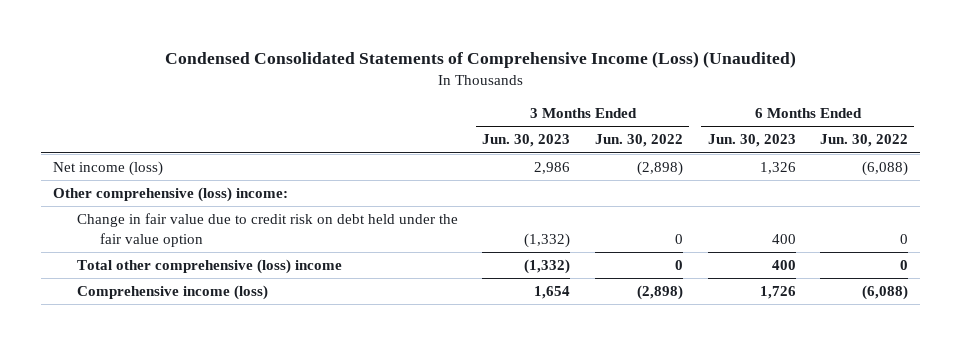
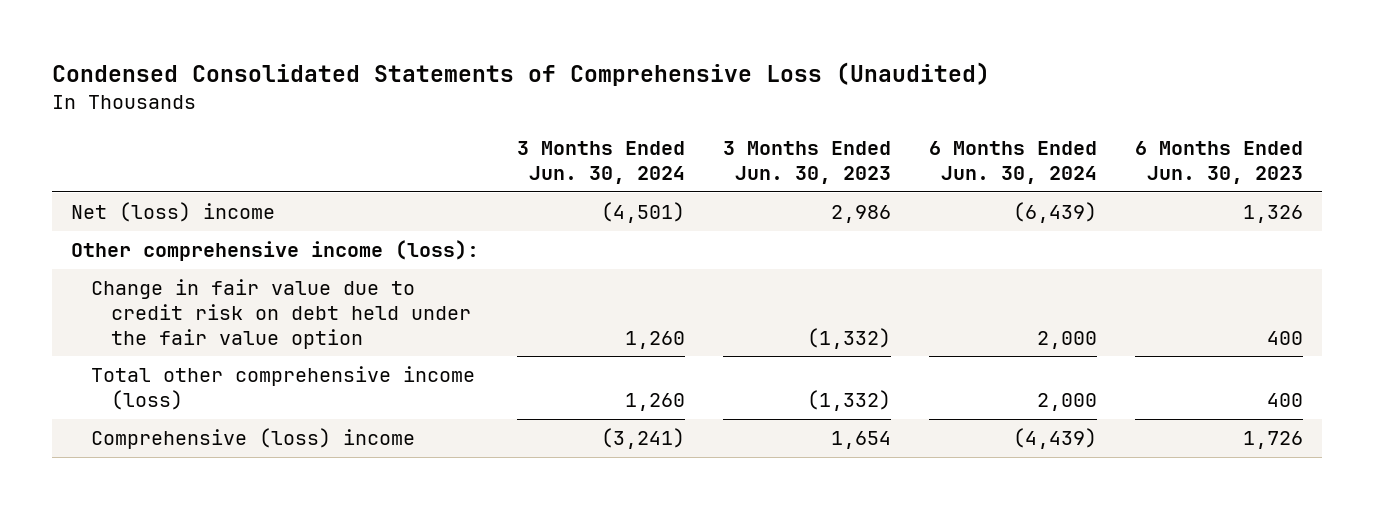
- Condensed Consolidated Statements of Comprehensive Income (Loss) (Unaudited)
+ Condensed Consolidated Statements of Comprehensive Loss (Unaudited)
- | 3 Months Ended Jun. 30, 2023 | 3 Months Ended Jun. 30, 2022 | 6 Months Ended Jun. 30, 2023 | 6 Months Ended Jun. 30, 2022
+ | 3 Months Ended Jun. 30, 2024 | 3 Months Ended Jun. 30, 2023 | 6 Months Ended Jun. 30, 2024 | 6 Months Ended Jun. 30, 2023
- Net income (loss) | 2,986 | (2,898) | 1,326 | (6,088)
- Other comprehensive (loss) income:
+ Net (loss) income | (4,501) | 2,986 | (6,439) | 1,326
+ Other comprehensive income (loss):
- Total other comprehensive (loss) income | (1,332) | 0 | 400 | 0
- Comprehensive income (loss) | 1,654 | (2,898) | 1,726 | (6,088)
+ Total other comprehensive income (loss) | 1,260 | (1,332) | 2,000 | 400
+ Comprehensive (loss) income | (3,241) | 1,654 | (4,439) | 1,726

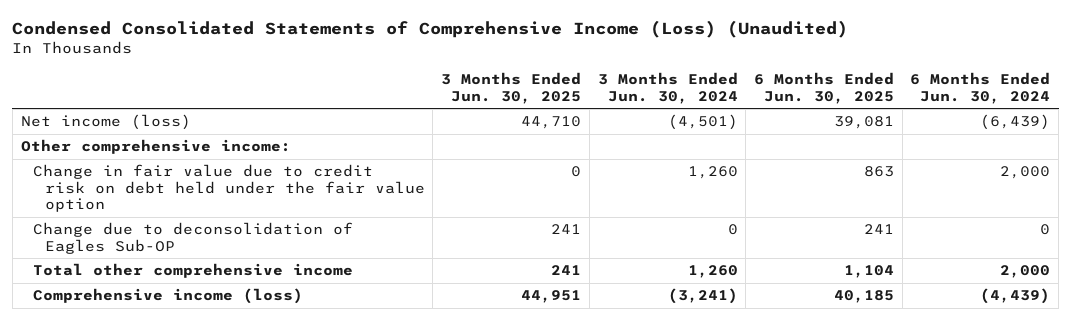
- Condensed Consolidated Statements of Comprehensive Loss (Unaudited)
+ Condensed Consolidated Statements of Comprehensive Income (Loss) (Unaudited)
- | 3 Months Ended Jun. 30, 2024 | 3 Months Ended Jun. 30, 2023 | 6 Months Ended Jun. 30, 2024 | 6 Months Ended Jun. 30, 2023
+ | 3 Months Ended Jun. 30, 2025 | 3 Months Ended Jun. 30, 2024 | 6 Months Ended Jun. 30, 2025 | 6 Months Ended Jun. 30, 2024
- Net (loss) income | (4,501) | 2,986 | (6,439) | 1,326
- Other comprehensive income (loss):
+ Net income (loss) | 44,710 | (4,501) | 39,081 | (6,439)
+ Other comprehensive income:
- Total other comprehensive income (loss) | 1,260 | (1,332) | 2,000 | 400
- Comprehensive (loss) income | (3,241) | 1,654 | (4,439) | 1,726
+ Change due to deconsolidation of Eagles Sub-OP | 241 | 0 | 241 | 0
+ Total other comprehensive income | 241 | 1,260 | 1,104 | 2,000
+ Comprehensive income (loss) | 44,951 | (3,241) | 40,185 | (4,439)

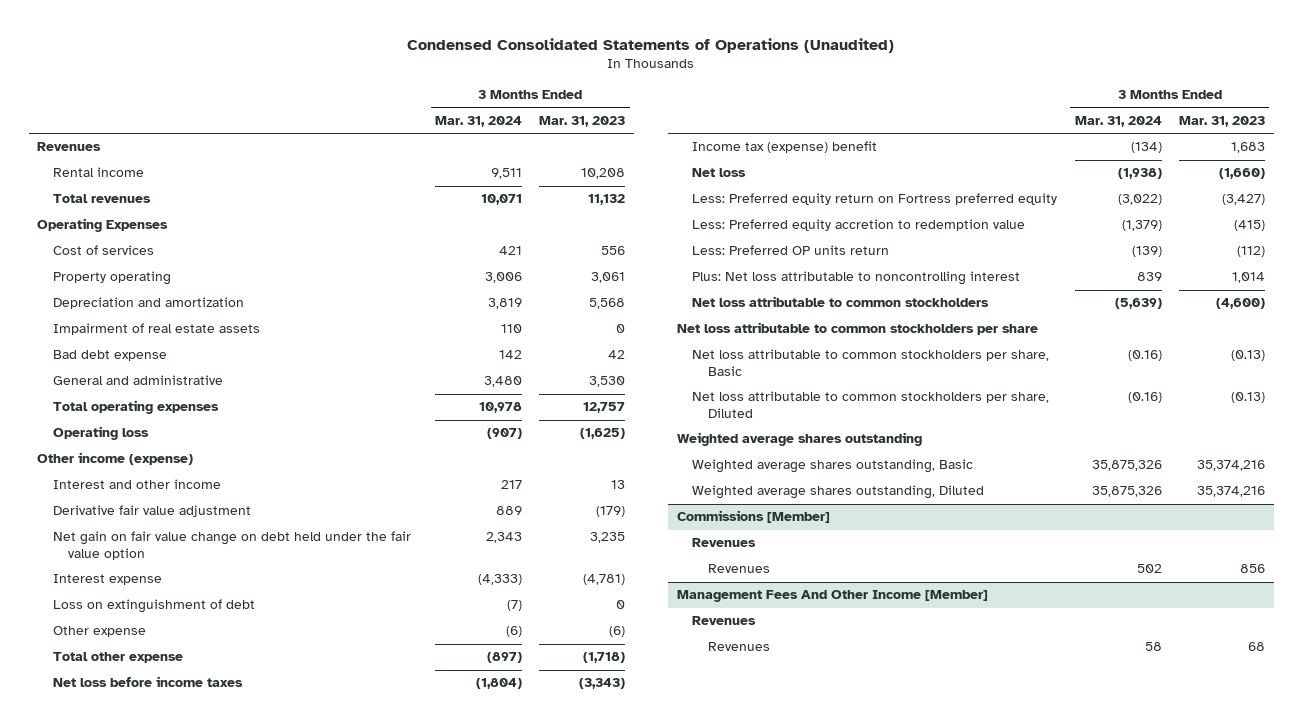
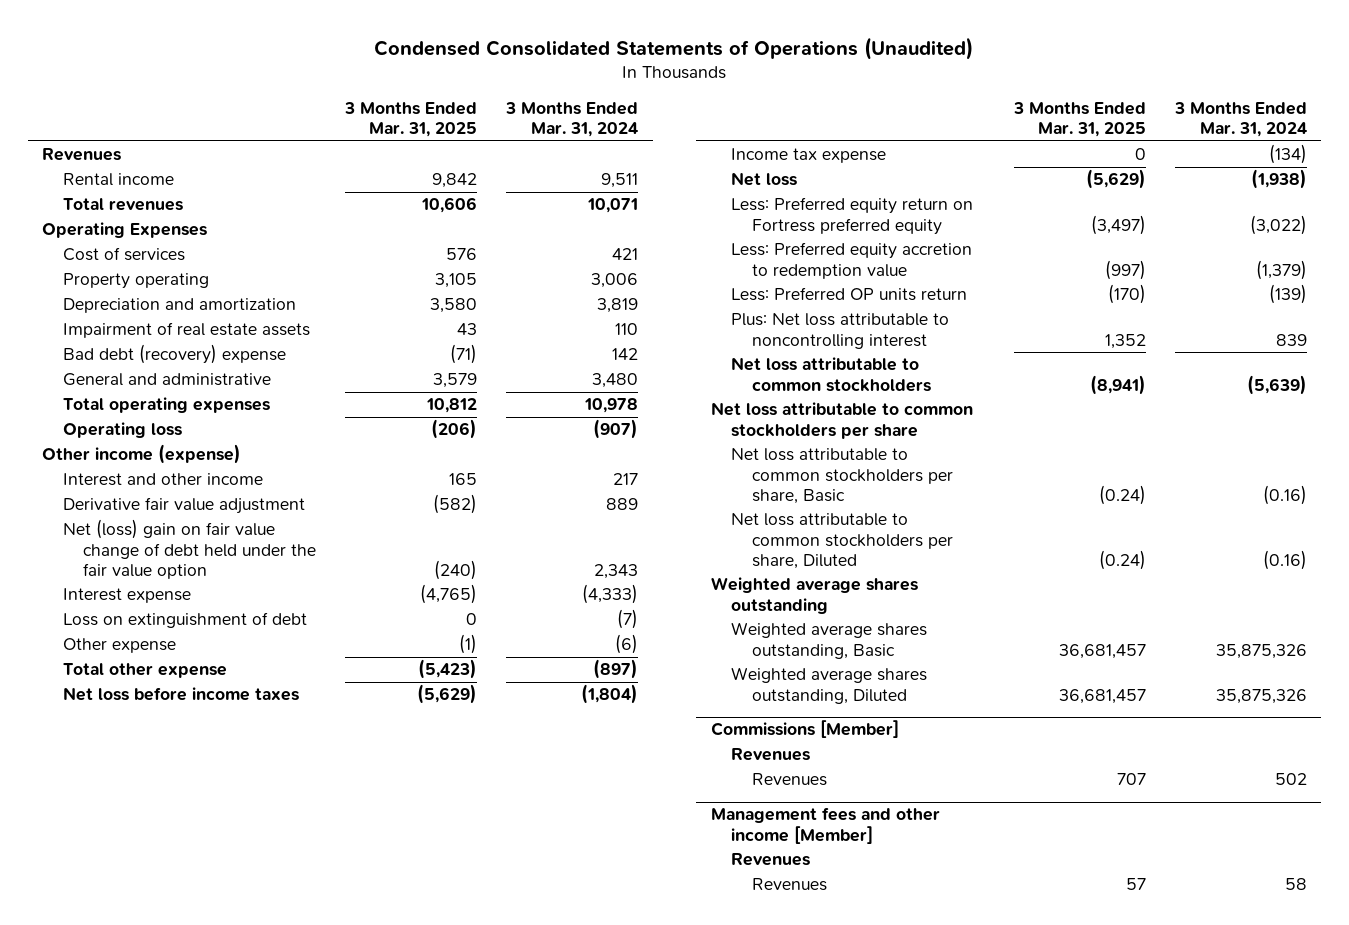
- | 3 Months Ended Mar. 31, 2024 | 3 Months Ended Mar. 31, 2023
+ | 3 Months Ended Mar. 31, 2025 | 3 Months Ended Mar. 31, 2024
- Bad debt expense | 142 | 42
+ Bad debt (recovery) expense | (71) | 142
- Net gain on fair value change on debt held under the fair value option | 2,343 | 3,235
+ Net (loss) gain on fair value change of debt held under the fair value option | (240) | 2,343
- Income tax (expense) benefit | (134) | 1,683
+ Income tax expense | 0 | (134)
- Management Fees And Other Income [Member]
+ Management fees and other income [Member]

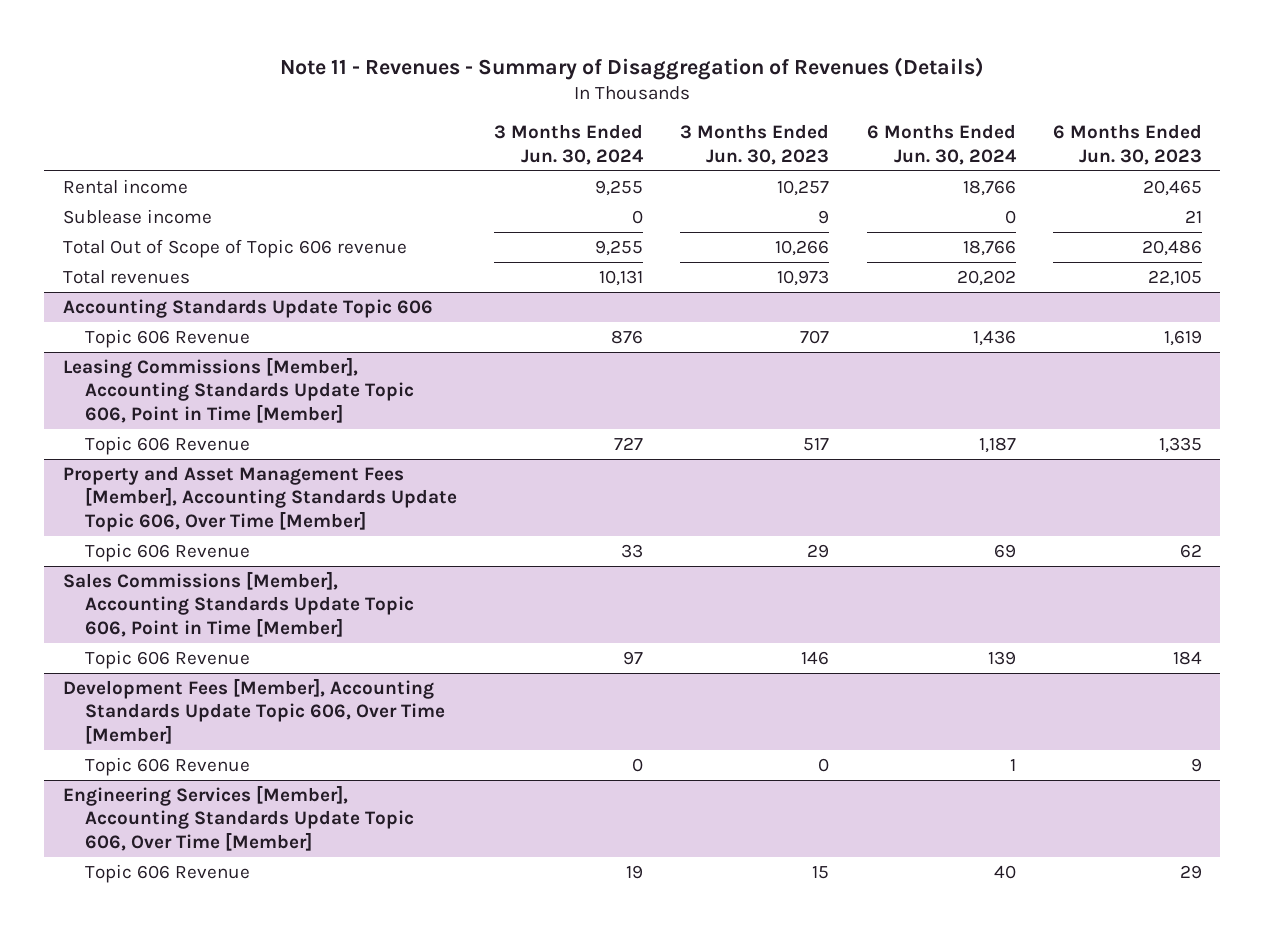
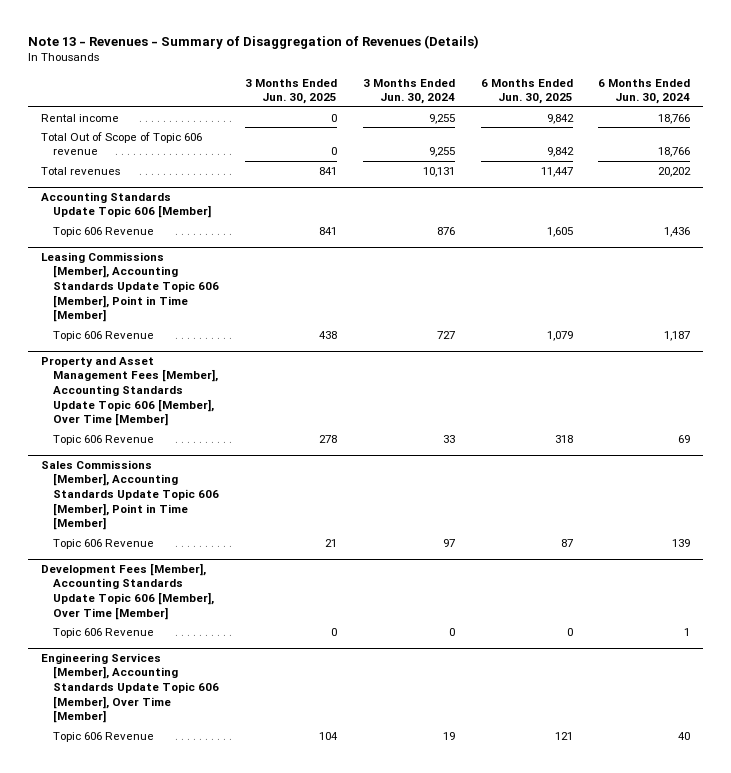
- Note 11 - Revenues - Summary of Disaggregation of Revenues (Details)
+ Note 13 - Revenues - Summary of Disaggregation of Revenues (Details)
- | 3 Months Ended Jun. 30, 2024 | 3 Months Ended Jun. 30, 2023 | 6 Months Ended Jun. 30, 2024 | 6 Months Ended Jun. 30, 2023
+ | 3 Months Ended Jun. 30, 2025 | 3 Months Ended Jun. 30, 2024 | 6 Months Ended Jun. 30, 2025 | 6 Months Ended Jun. 30, 2024
- Sublease income | 0 | 9 | 0 | 21
- Accounting Standards Update Topic 606
+ Accounting Standards Update Topic 606 [Member]
- Leasing Commissions [Member], Accounting Standards Update Topic 606, Point in Time [Member]
+ Leasing Commissions [Member], Accounting Standards Update Topic 606 [Member], Point in Time [Member]
- Property and Asset Management Fees [Member], Accounting Standards Update Topic 606, Over Time [Member]
+ Property and Asset Management Fees [Member], Accounting Standards Update Topic 606 [Member], Over Time [Member]
- Sales Commissions [Member], Accounting Standards Update Topic 606, Point in Time [Member]
+ Sales Commissions [Member], Accounting Standards Update Topic 606 [Member], Point in Time [Member]
- Development Fees [Member], Accounting Standards Update Topic 606, Over Time [Member]
+ Development Fees [Member], Accounting Standards Update Topic 606 [Member], Over Time [Member]
- Engineering Services [Member], Accounting Standards Update Topic 606, Over Time [Member]
+ Engineering Services [Member], Accounting Standards Update Topic 606 [Member], Over Time [Member]

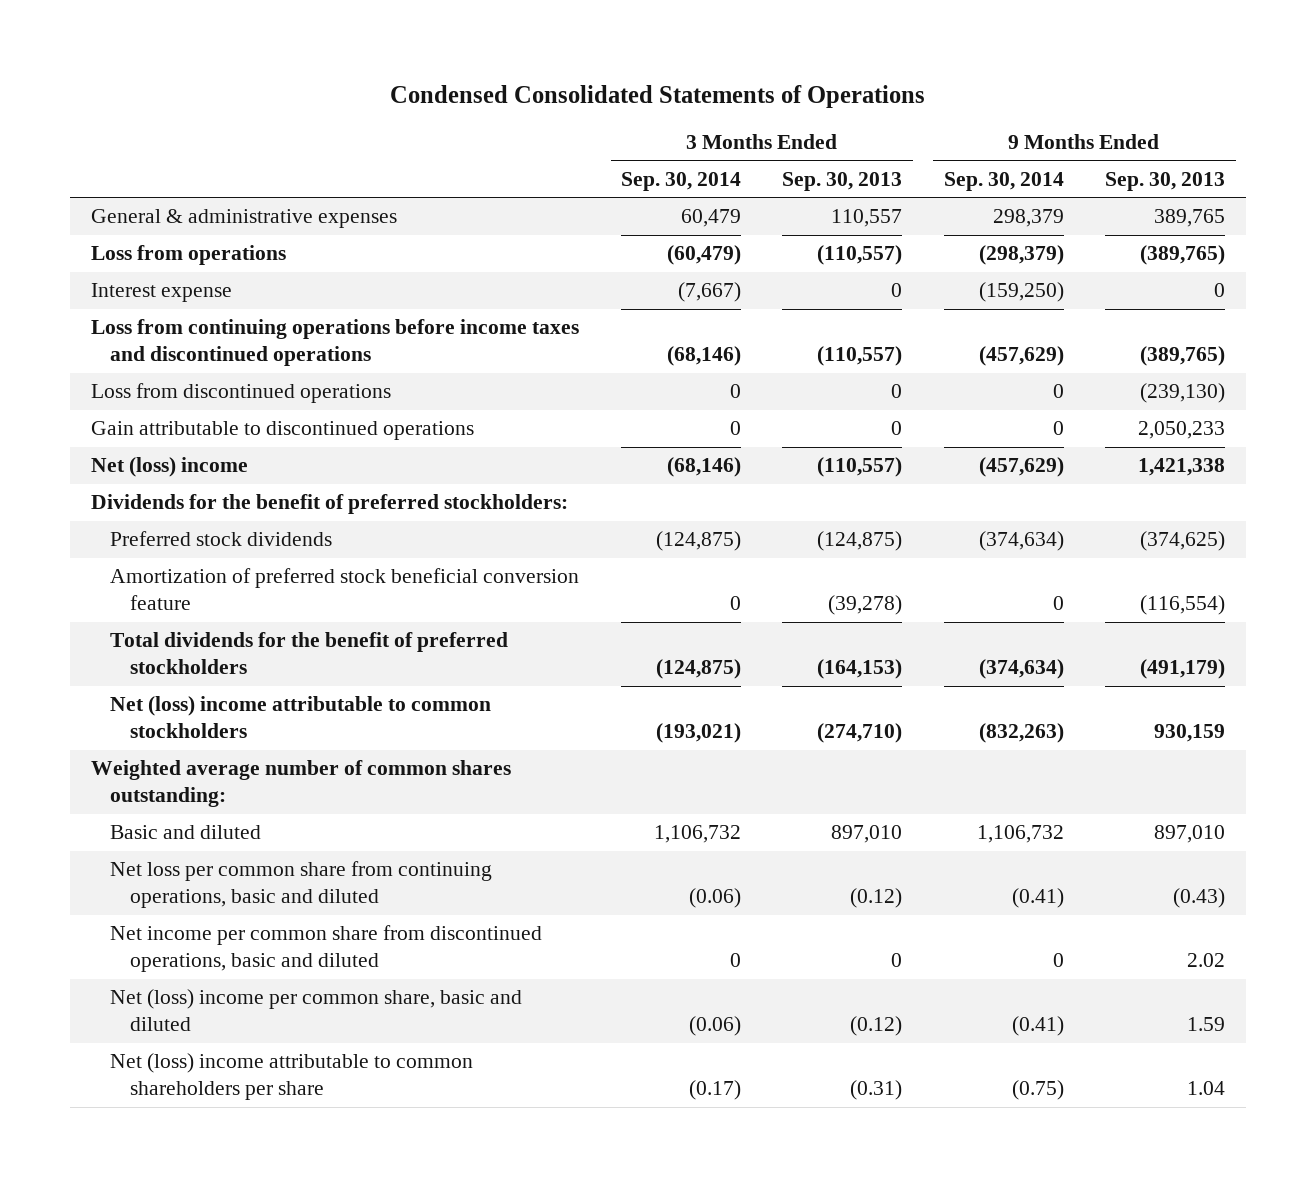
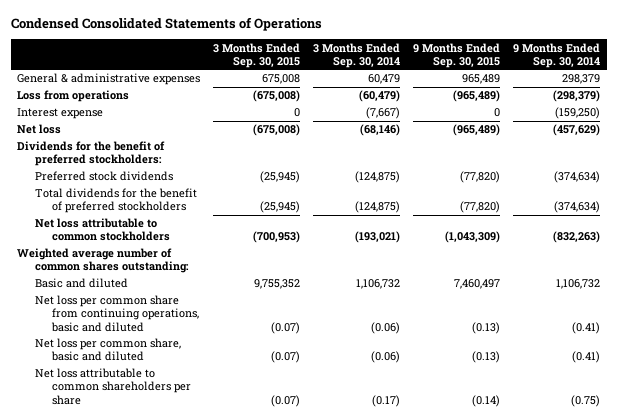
- | 3 Months Ended Sep. 30, 2014 | 3 Months Ended Sep. 30, 2013 | 9 Months Ended Sep. 30, 2014 | 9 Months Ended Sep. 30, 2013
+ | 3 Months Ended Sep. 30, 2015 | 3 Months Ended Sep. 30, 2014 | 9 Months Ended Sep. 30, 2015 | 9 Months Ended Sep. 30, 2014
- Loss from continuing operations before income taxes and discontinued operations | (68,146) | (110,557) | (457,629) | (389,765)
- Loss from discontinued operations | 0 | 0 | 0 | (239,130)
- Gain attributable to discontinued operations | 0 | 0 | 0 | 2,050,233
- Net (loss) income | (68,146) | (110,557) | (457,629) | 1,421,338
+ Net loss | (675,008) | (68,146) | (965,489) | (457,629)
- Amortization of preferred stock beneficial conversion feature | 0 | (39,278) | 0 | (116,554)
- Net (loss) income attributable to common stockholders | (193,021) | (274,710) | (832,263) | 930,159
+ Net loss attributable to common stockholders | (700,953) | (193,021) | (1,043,309) | (832,263)
- Net income per common share from discontinued operations, basic and diluted | 0 | 0 | 0 | 2.02
- Net (loss) income per common share, basic and diluted | (0.06) | (0.12) | (0.41) | 1.59
- Net (loss) income attributable to common shareholders per share | (0.17) | (0.31) | (0.75) | 1.04
+ Net loss per common share, basic and diluted | (0.07) | (0.06) | (0.13) | (0.41)
+ Net loss attributable to common shareholders per share | (0.07) | (0.17) | (0.14) | (0.75)

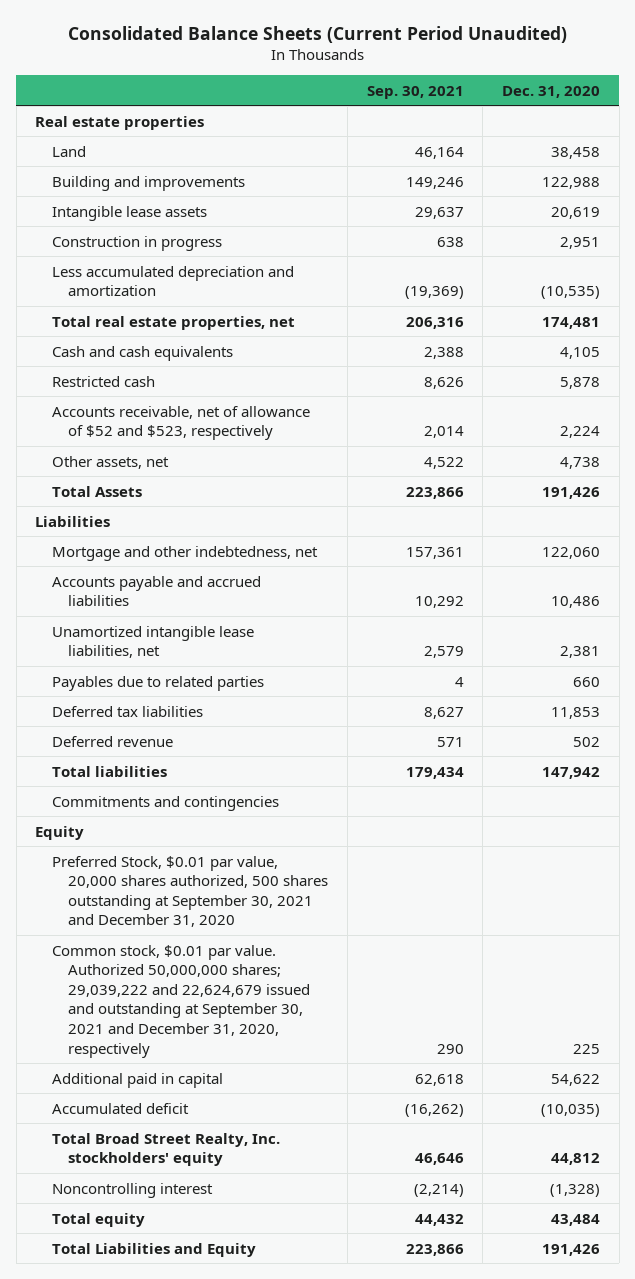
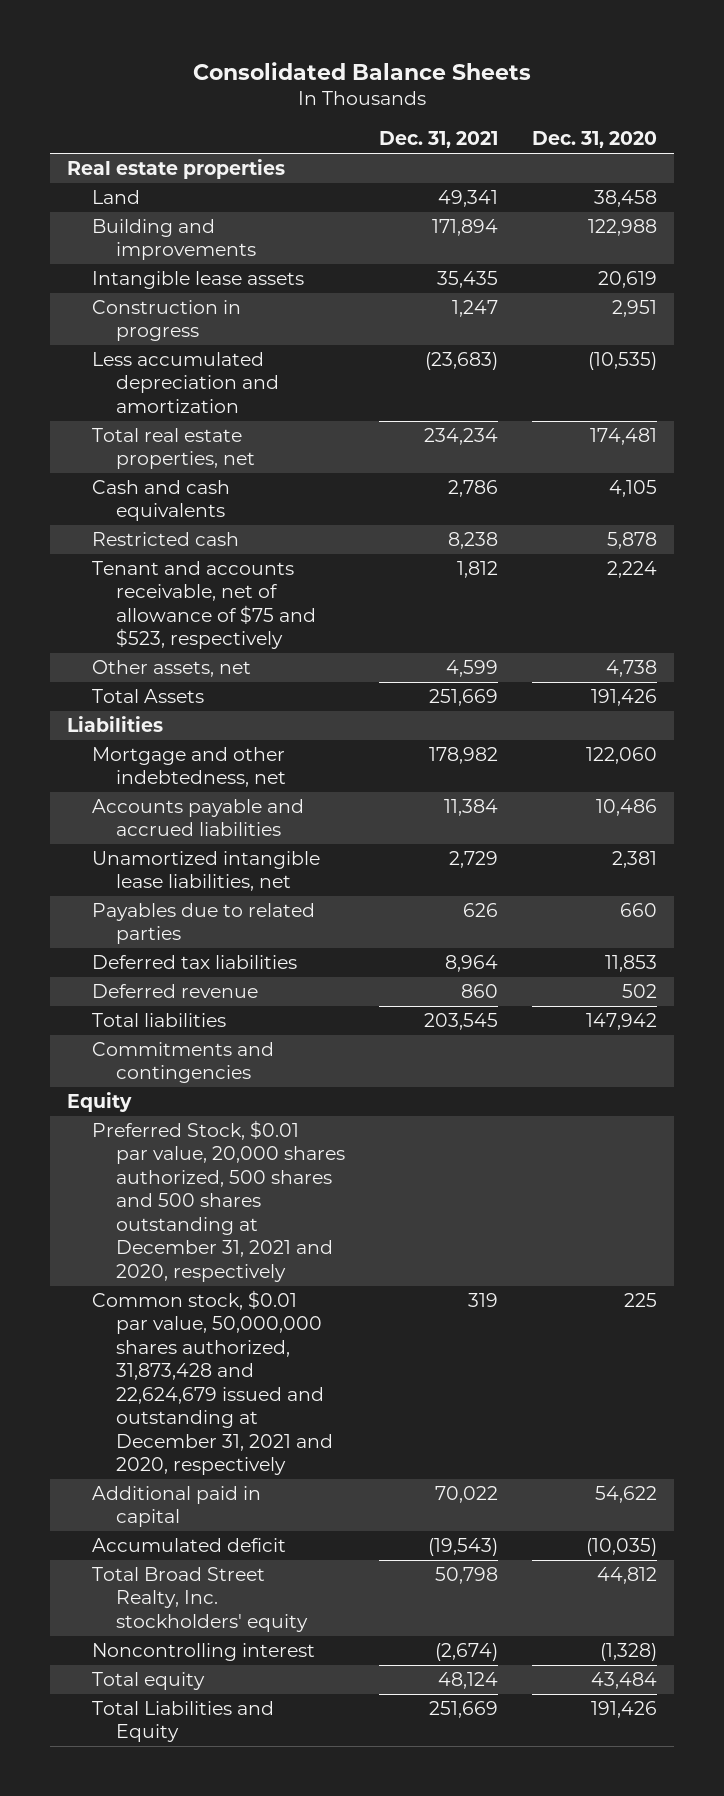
- Consolidated Balance Sheets (Current Period Unaudited)
+ Consolidated Balance Sheets
- | Sep. 30, 2021 | Dec. 31, 2020
+ | Dec. 31, 2021 | Dec. 31, 2020
- Accounts receivable, net of allowance of $52 and $523, respectively | 2,014 | 2,224
+ Tenant and accounts receivable, net of allowance of $75 and $523, respectively | 1,812 | 2,224
- Preferred Stock, $0.01 par value, 20,000 shares authorized, 500 shares outstanding at September 30, 2021 and December 31, 2020
- Common stock, $0.01 par value. Authorized 50,000,000 shares; 29,039,222 and 22,624,679 issued and outstanding at September 30, 2021 and December 31, 2020, respectively | 290 | 225
+ Preferred Stock, $0.01 par value, 20,000 shares authorized, 500 shares and 500 shares outstanding at December 31, 2021 and 2020, respectively
+ Common stock, $0.01 par value, 50,000,000 shares authorized, 31,873,428 and 22,624,679 issued and outstanding at December 31, 2021 and 2020, respectively | 319 | 225

